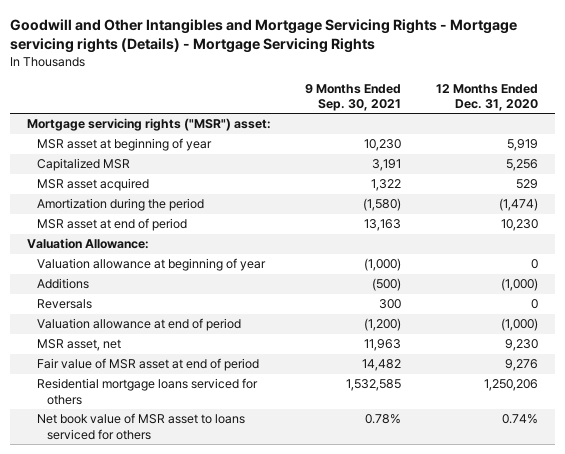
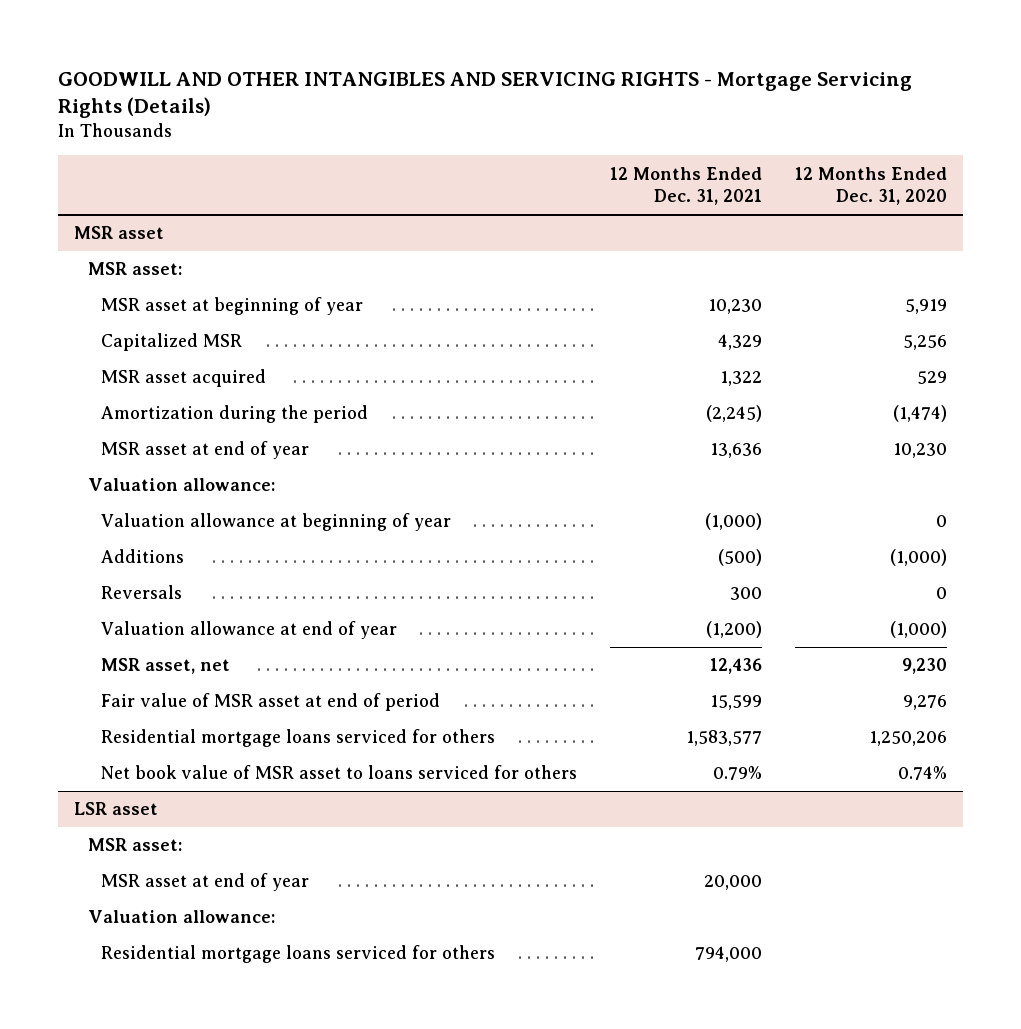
- Goodwill and Other Intangibles and Mortgage Servicing Rights - Mortgage servicing rights (Details) - Mortgage Servicing Rights
+ GOODWILL AND OTHER INTANGIBLES AND SERVICING RIGHTS - Mortgage Servicing Rights (Details)
- | 9 Months Ended Sep. 30, 2021 | 12 Months Ended Dec. 31, 2020
+ | 12 Months Ended Dec. 31, 2021 | 12 Months Ended Dec. 31, 2020
- Mortgage servicing rights ("MSR") asset:
+ MSR asset
+ MSR asset:
- MSR asset at end of period | 13,163 | 10,230
- Valuation Allowance:
+ MSR asset at end of year | 13,636 | 10,230
+ Valuation allowance:
- Valuation allowance at end of period | (1,200) | (1,000)
+ Valuation allowance at end of year | (1,200) | (1,000)
+ LSR asset
+ MSR asset:
+ MSR asset at end of year | 20,000 |
+ Valuation allowance:
+ Residential mortgage loans serviced for others | 794,000 |

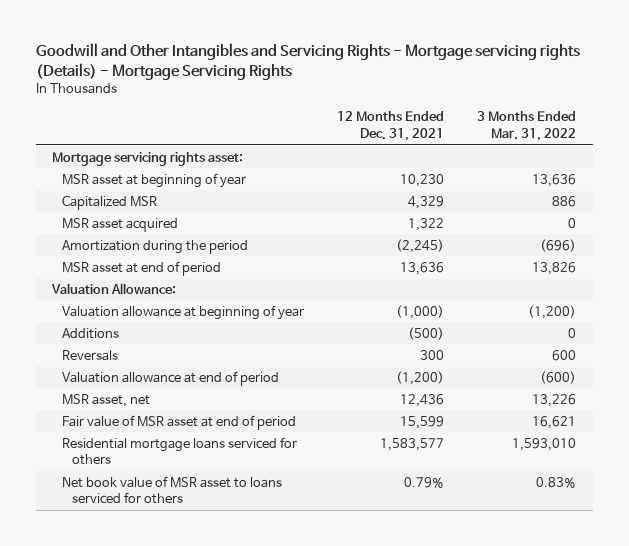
- GOODWILL AND OTHER INTANGIBLES AND SERVICING RIGHTS - Mortgage Servicing Rights (Details)
+ Goodwill and Other Intangibles and Servicing Rights - Mortgage servicing rights (Details) - Mortgage Servicing Rights
- | 12 Months Ended Dec. 31, 2021 | 12 Months Ended Dec. 31, 2020
+ | 12 Months Ended Dec. 31, 2021 | 3 Months Ended Mar. 31, 2022
- MSR asset
- MSR asset:
+ Mortgage servicing rights asset:
- MSR asset at end of year | 13,636 | 10,230
- Valuation allowance:
+ MSR asset at end of period | 13,636 | 13,826
+ Valuation Allowance:
- Valuation allowance at end of year | (1,200) | (1,000)
+ Valuation allowance at end of period | (1,200) | (600)
- LSR asset
- MSR asset:
- MSR asset at end of year | 20,000 |
- Valuation allowance:
- Residential mortgage loans serviced for others | 794,000 |

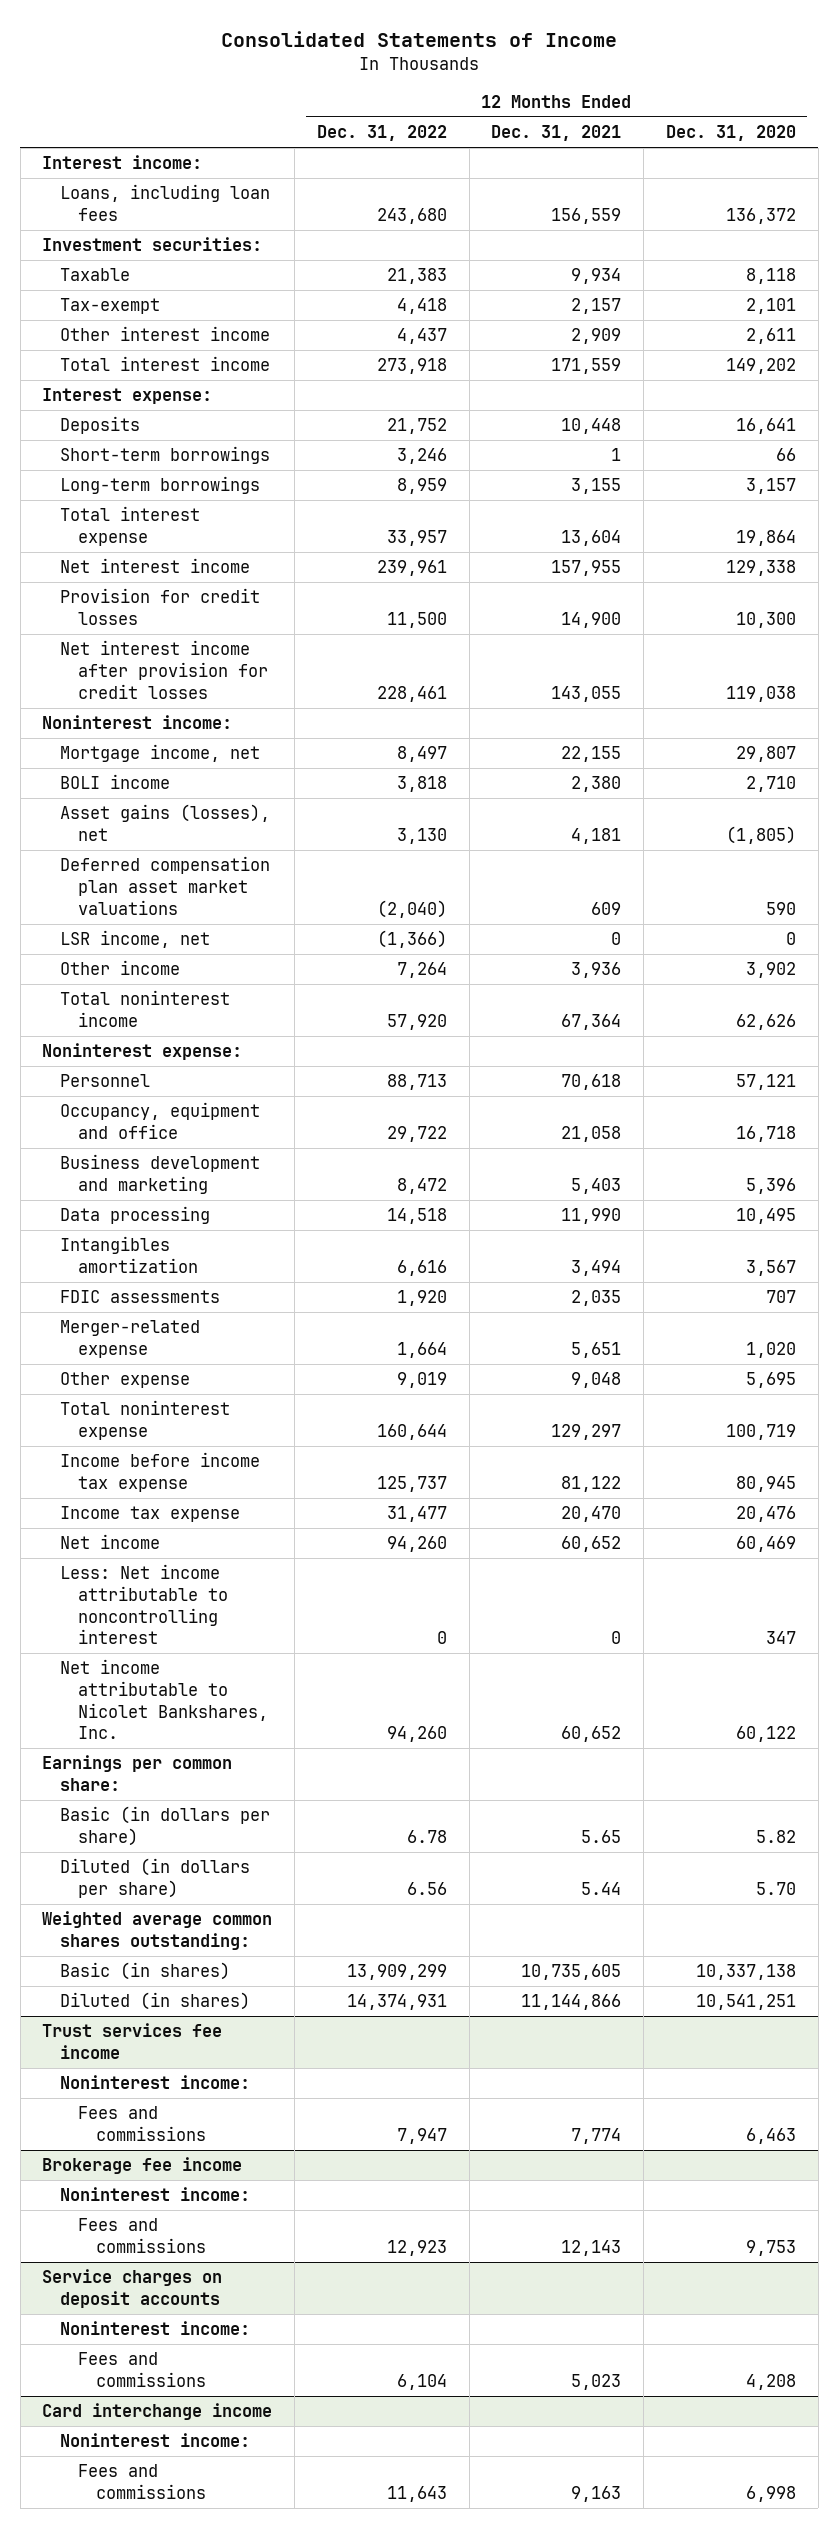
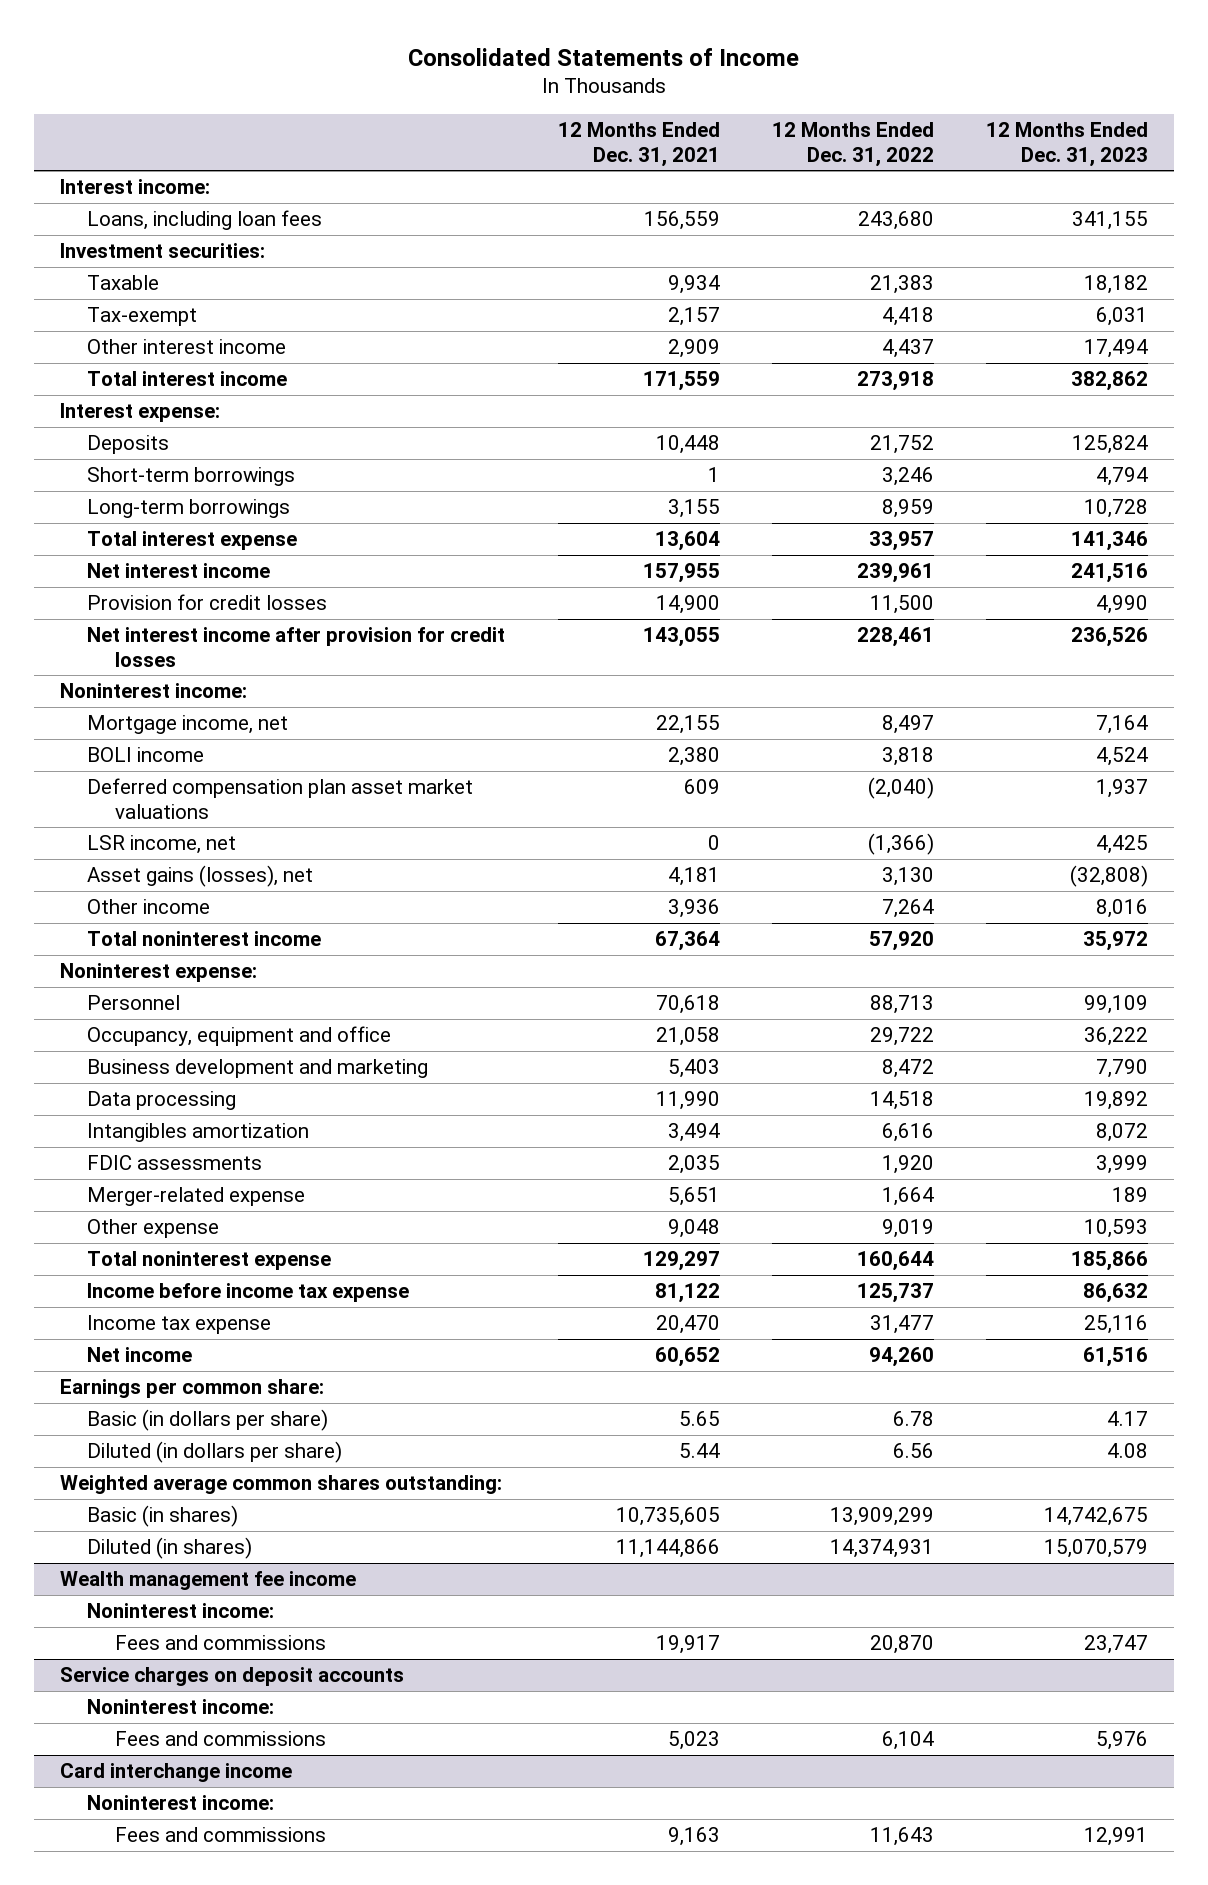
- | 12 Months Ended Dec. 31, 2022 | 12 Months Ended Dec. 31, 2021 | 12 Months Ended Dec. 31, 2020
+ | 12 Months Ended Dec. 31, 2021 | 12 Months Ended Dec. 31, 2022 | 12 Months Ended Dec. 31, 2023
moved down: Asset gains (losses), net | 4,181 | 3,130 | (32,808)
- Less: Net income attributable to noncontrolling interest | 0 | 0 | 347
- Net income attributable to Nicolet Bankshares, Inc. | 94,260 | 60,652 | 60,122
- Trust services fee income
- Noninterest income:
- Fees and commissions | 7,947 | 7,774 | 6,463
- Brokerage fee income
+ Wealth management fee income
- Fees and commissions | 12,923 | 12,143 | 9,753
+ Fees and commissions | 19,917 | 20,870 | 23,747

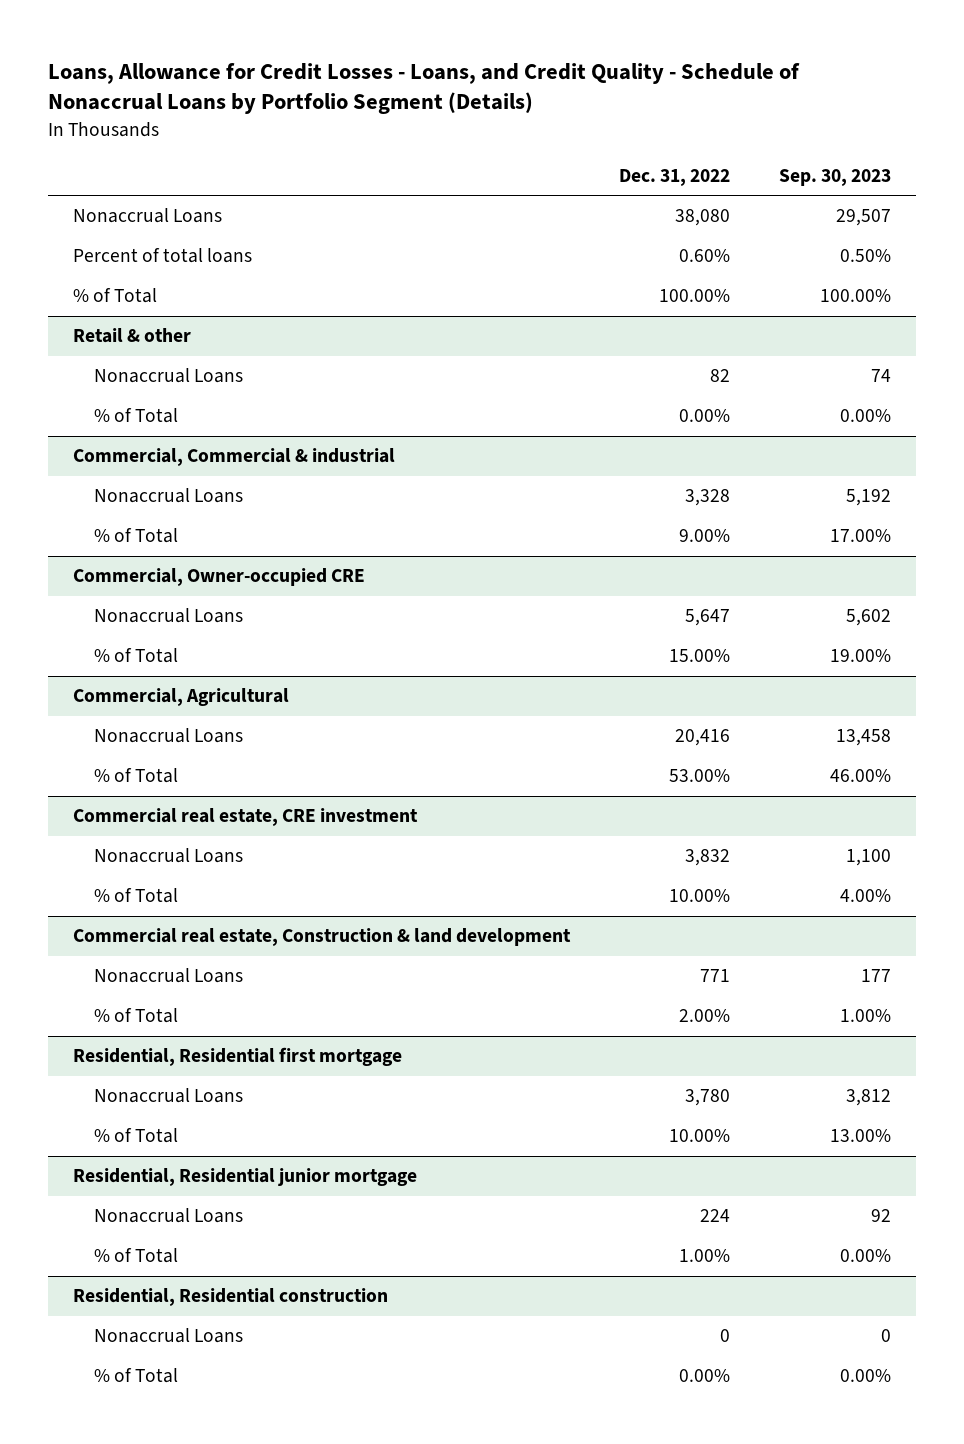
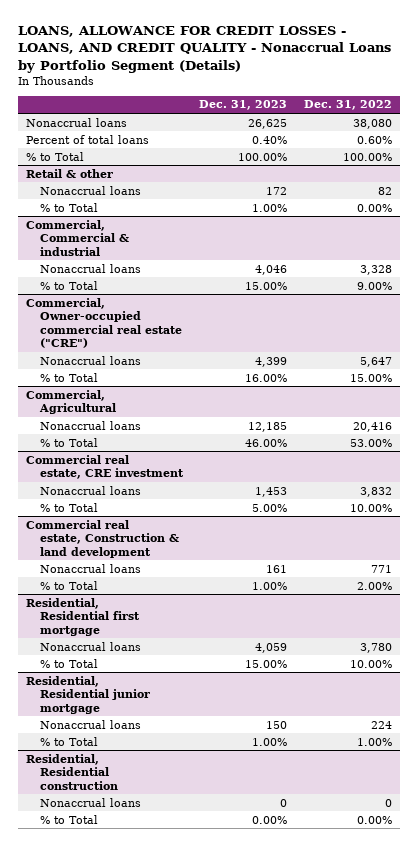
- Loans, Allowance for Credit Losses - Loans, and Credit Quality - Schedule of Nonaccrual Loans by Portfolio Segment (Details)
+ LOANS, ALLOWANCE FOR CREDIT LOSSES - LOANS, AND CREDIT QUALITY - Nonaccrual Loans by Portfolio Segment (Details)
- | Dec. 31, 2022 | Sep. 30, 2023
+ | Dec. 31, 2023 | Dec. 31, 2022
- Nonaccrual Loans | 38,080 | 29,507
+ Nonaccrual loans | 26,625 | 38,080
- % of Total | 100.00% | 100.00%
+ % to Total | 100.00% | 100.00%
@ Retail & other
- Nonaccrual Loans | 82 | 74
- % of Total | 0.00% | 0.00%
+ Nonaccrual loans | 172 | 82
+ % to Total | 1.00% | 0.00%
@ Commercial, Commercial & industrial
- Nonaccrual Loans | 3,328 | 5,192
- % of Total | 9.00% | 17.00%
- Commercial, Owner-occupied CRE
- Nonaccrual Loans | 5,647 | 5,602
- % of Total | 15.00% | 19.00%
@ Commercial, Commercial & industrial
+ Nonaccrual loans | 4,046 | 3,328
+ % to Total | 15.00% | 9.00%
+ Commercial, Owner-occupied commercial real estate ("CRE")
+ Nonaccrual loans | 4,399 | 5,647
+ % to Total | 16.00% | 15.00%
@ Commercial, Agricultural
- Nonaccrual Loans | 20,416 | 13,458
- % of Total | 53.00% | 46.00%
+ Nonaccrual loans | 12,185 | 20,416
+ % to Total | 46.00% | 53.00%
@ Commercial real estate, CRE investment
- Nonaccrual Loans | 3,832 | 1,100
- % of Total | 10.00% | 4.00%
+ Nonaccrual loans | 1,453 | 3,832
+ % to Total | 5.00% | 10.00%
@ Commercial real estate, Construction & land development
- Nonaccrual Loans | 771 | 177
- % of Total | 2.00% | 1.00%
+ Nonaccrual loans | 161 | 771
+ % to Total | 1.00% | 2.00%
@ Residential, Residential first mortgage
- Nonaccrual Loans | 3,780 | 3,812
- % of Total | 10.00% | 13.00%
+ Nonaccrual loans | 4,059 | 3,780
+ % to Total | 15.00% | 10.00%
@ Residential, Residential junior mortgage
- Nonaccrual Loans | 224 | 92
- % of Total | 1.00% | 0.00%
+ Nonaccrual loans | 150 | 224
+ % to Total | 1.00% | 1.00%
@ Residential, Residential construction
- Nonaccrual Loans | 0 | 0
- % of Total | 0.00% | 0.00%
+ Nonaccrual loans | 0 | 0
+ % to Total | 0.00% | 0.00%

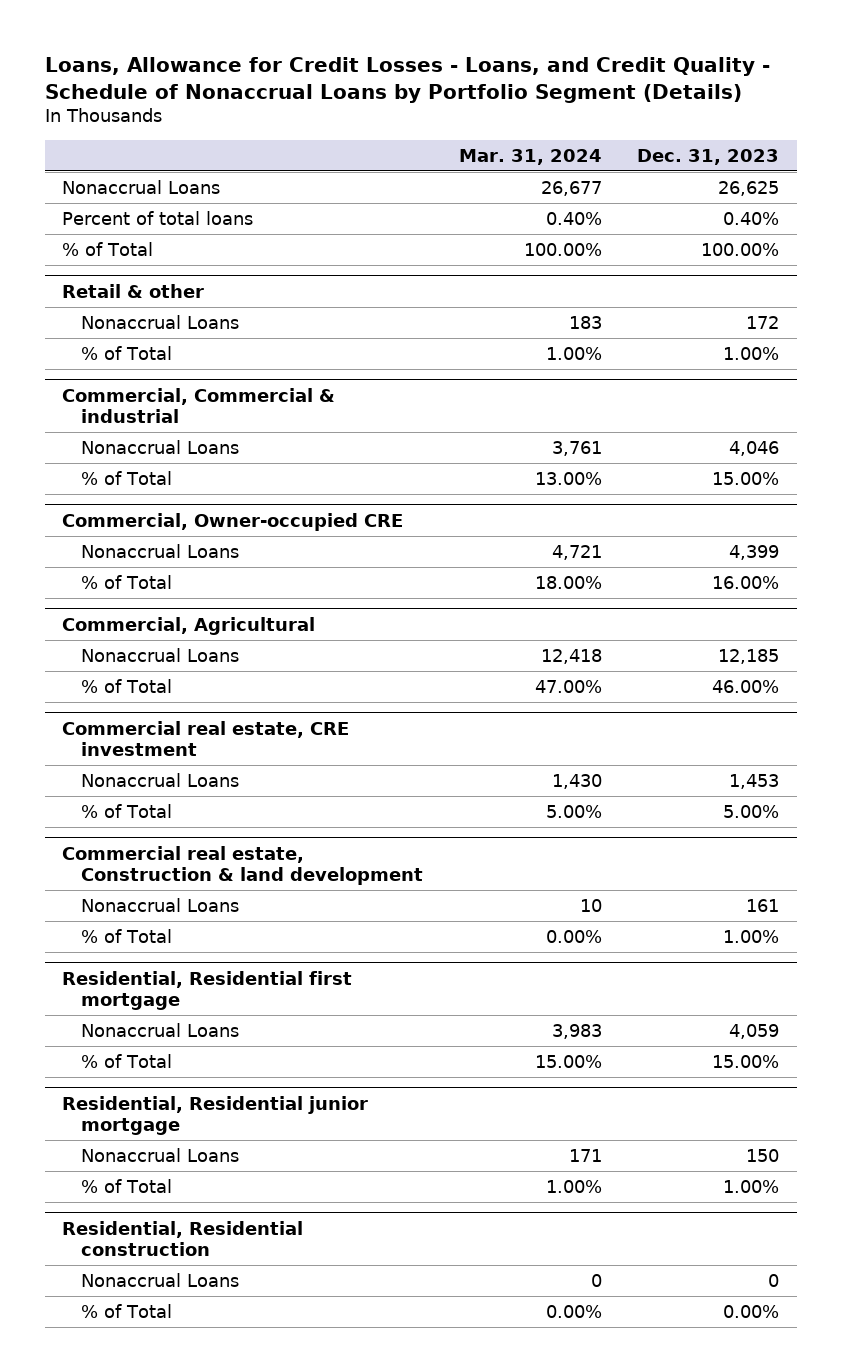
- LOANS, ALLOWANCE FOR CREDIT LOSSES - LOANS, AND CREDIT QUALITY - Nonaccrual Loans by Portfolio Segment (Details)
+ Loans, Allowance for Credit Losses - Loans, and Credit Quality - Schedule of Nonaccrual Loans by Portfolio Segment (Details)
- | Dec. 31, 2023 | Dec. 31, 2022
+ | Mar. 31, 2024 | Dec. 31, 2023
- Nonaccrual loans | 26,625 | 38,080
+ Nonaccrual Loans | 26,677 | 26,625
- % to Total | 100.00% | 100.00%
+ % of Total | 100.00% | 100.00%
@ Retail & other
- Nonaccrual loans | 172 | 82
- % to Total | 1.00% | 0.00%
+ Nonaccrual Loans | 183 | 172
+ % of Total | 1.00% | 1.00%
@ Commercial, Commercial & industrial
- Nonaccrual loans | 4,046 | 3,328
- % to Total | 15.00% | 9.00%
- Commercial, Owner-occupied commercial real estate ("CRE")
- Nonaccrual loans | 4,399 | 5,647
- % to Total | 16.00% | 15.00%
@ Commercial, Commercial & industrial
+ Nonaccrual Loans | 3,761 | 4,046
+ % of Total | 13.00% | 15.00%
+ Commercial, Owner-occupied CRE
+ Nonaccrual Loans | 4,721 | 4,399
+ % of Total | 18.00% | 16.00%
@ Commercial, Agricultural
- Nonaccrual loans | 12,185 | 20,416
- % to Total | 46.00% | 53.00%
+ Nonaccrual Loans | 12,418 | 12,185
+ % of Total | 47.00% | 46.00%
@ Commercial real estate, CRE investment
- Nonaccrual loans | 1,453 | 3,832
- % to Total | 5.00% | 10.00%
+ Nonaccrual Loans | 1,430 | 1,453
+ % of Total | 5.00% | 5.00%
@ Commercial real estate, Construction & land development
- Nonaccrual loans | 161 | 771
- % to Total | 1.00% | 2.00%
+ Nonaccrual Loans | 10 | 161
+ % of Total | 0.00% | 1.00%
@ Residential, Residential first mortgage
- Nonaccrual loans | 4,059 | 3,780
- % to Total | 15.00% | 10.00%
+ Nonaccrual Loans | 3,983 | 4,059
+ % of Total | 15.00% | 15.00%
@ Residential, Residential junior mortgage
- Nonaccrual loans | 150 | 224
- % to Total | 1.00% | 1.00%
+ Nonaccrual Loans | 171 | 150
+ % of Total | 1.00% | 1.00%
@ Residential, Residential construction
- Nonaccrual loans | 0 | 0
- % to Total | 0.00% | 0.00%
+ Nonaccrual Loans | 0 | 0
+ % of Total | 0.00% | 0.00%

